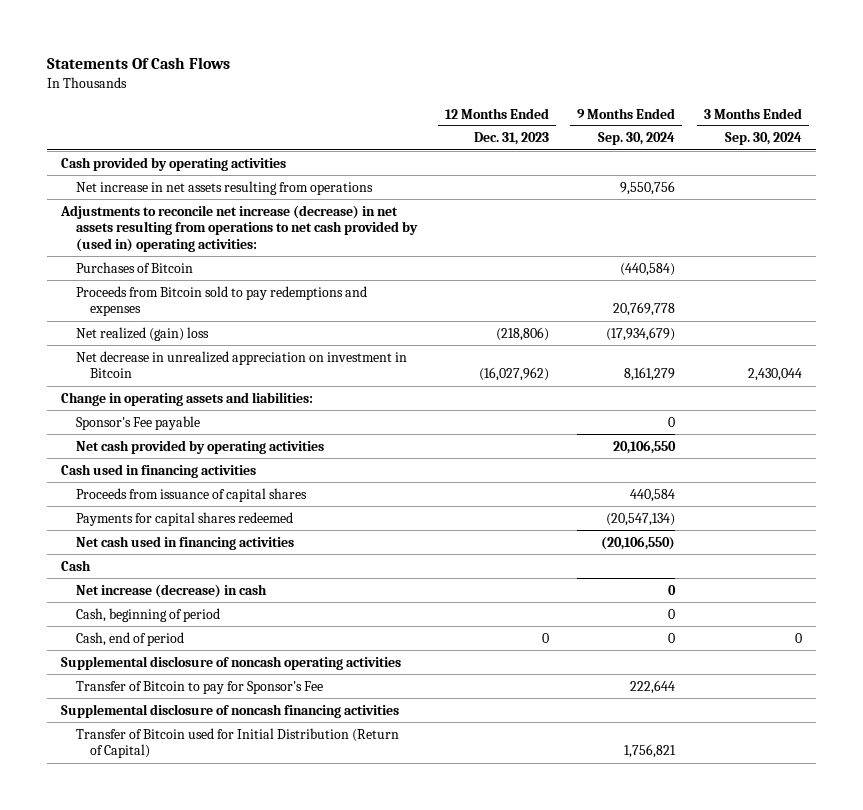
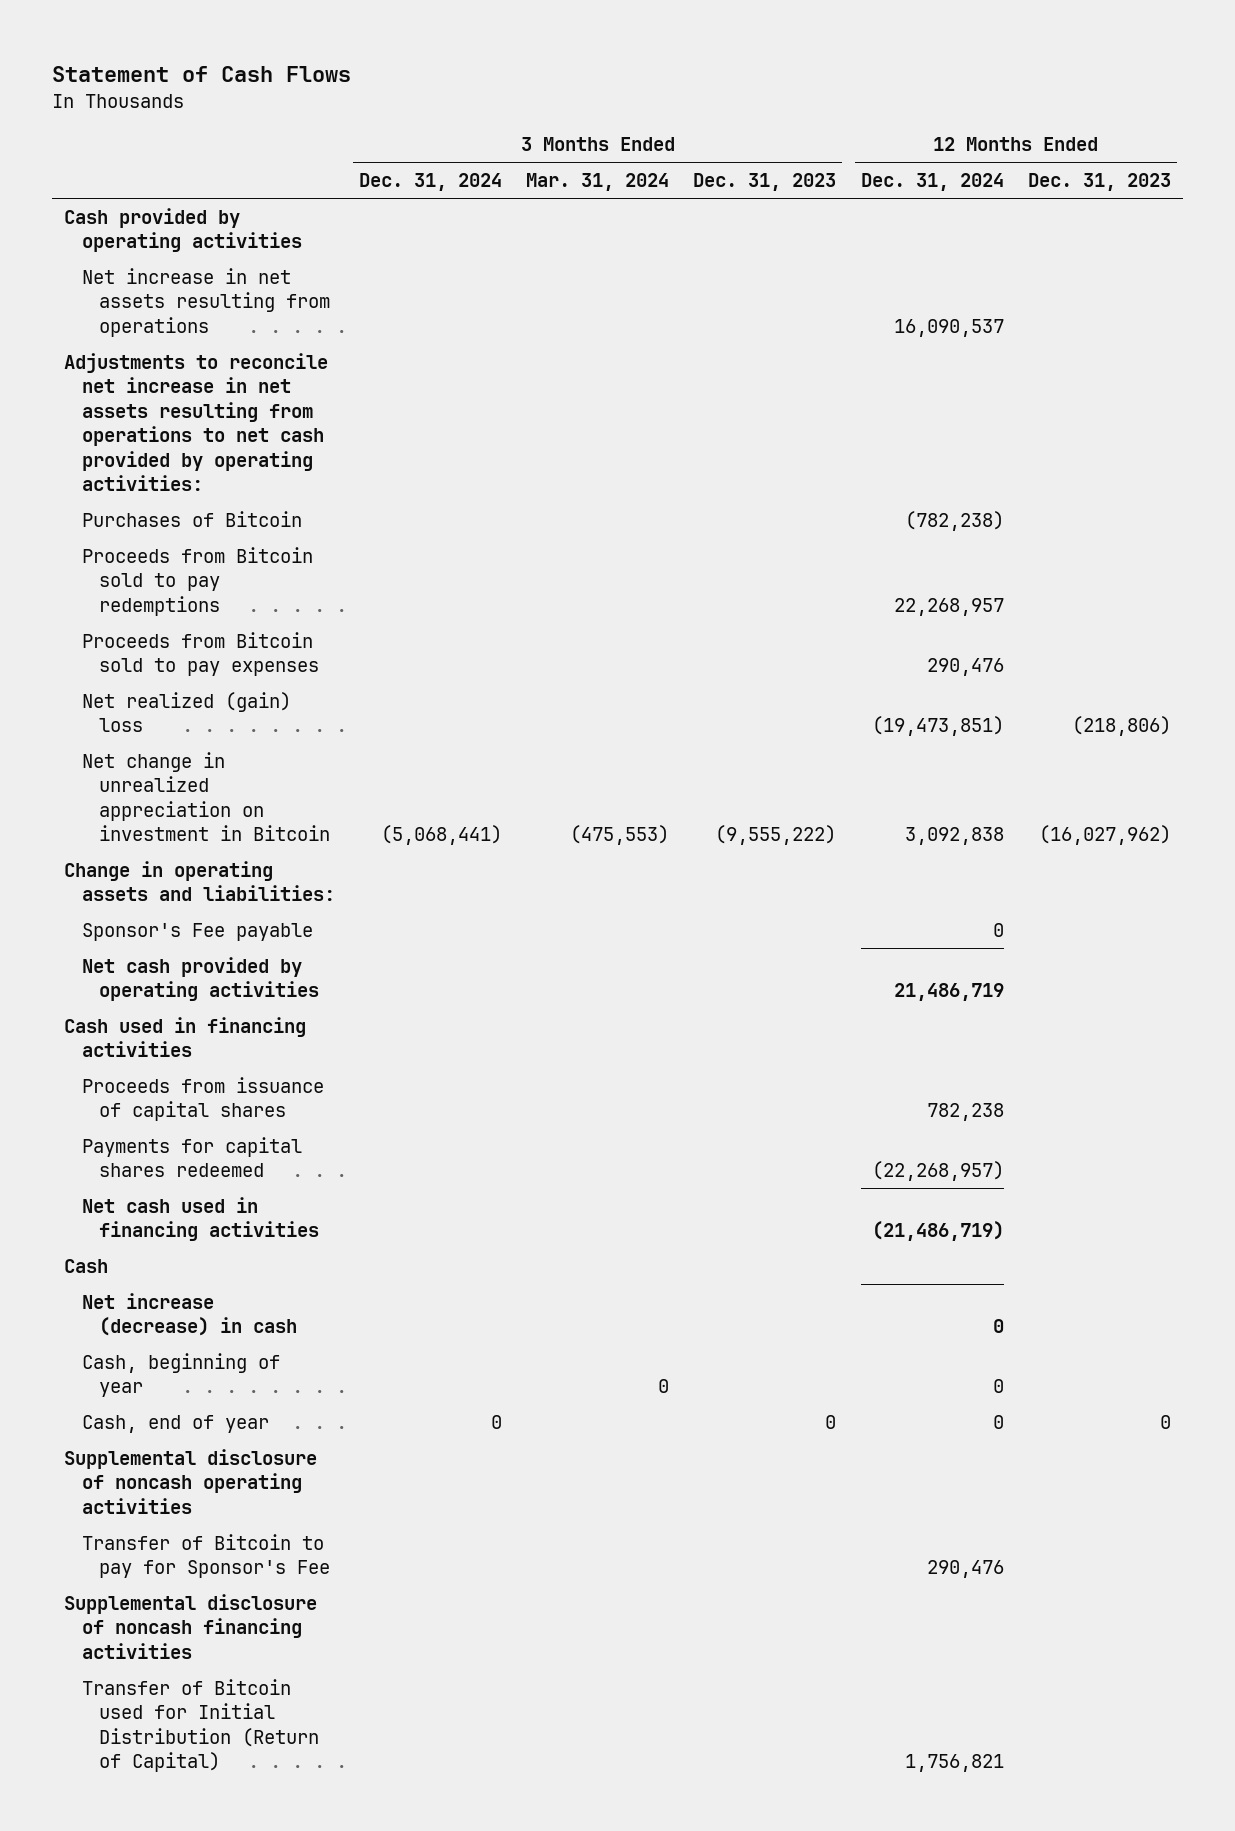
- Statements Of Cash Flows
+ Statement of Cash Flows
- | 12 Months Ended Dec. 31, 2023 | 9 Months Ended Sep. 30, 2024 | 3 Months Ended Sep. 30, 2024
+ | 3 Months Ended Dec. 31, 2024 | 3 Months Ended Mar. 31, 2024 | 3 Months Ended Dec. 31, 2023 | 12 Months Ended Dec. 31, 2024 | 12 Months Ended Dec. 31, 2023
- Adjustments to reconcile net increase (decrease) in net assets resulting from operations to net cash provided by (used in) operating activities:
+ Adjustments to reconcile net increase in net assets resulting from operations to net cash provided by operating activities:
- Proceeds from Bitcoin sold to pay redemptions and expenses | | 20,769,778 |
+ Proceeds from Bitcoin sold to pay redemptions | | | | 22,268,957 |
+ Proceeds from Bitcoin sold to pay expenses | | | | 290,476 |
- Net decrease in unrealized appreciation on investment in Bitcoin | (16,027,962) | 8,161,279 | 2,430,044
+ Net change in unrealized appreciation on investment in Bitcoin | (5,068,441) | (475,553) | (9,555,222) | 3,092,838 | (16,027,962)
- Cash, beginning of period | | 0 |
- Cash, end of period | 0 | 0 | 0
+ Cash, beginning of year | | 0 | | 0 |
+ Cash, end of year | 0 | | 0 | 0 | 0

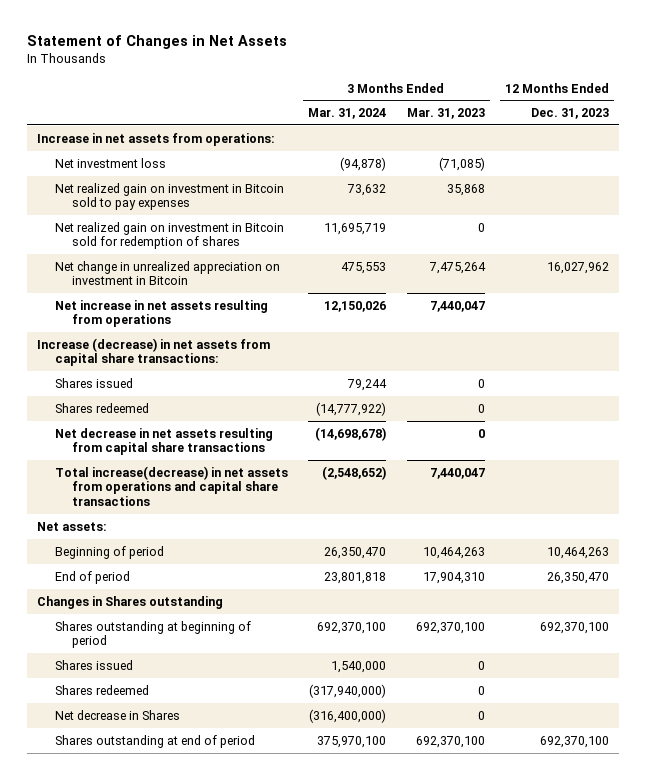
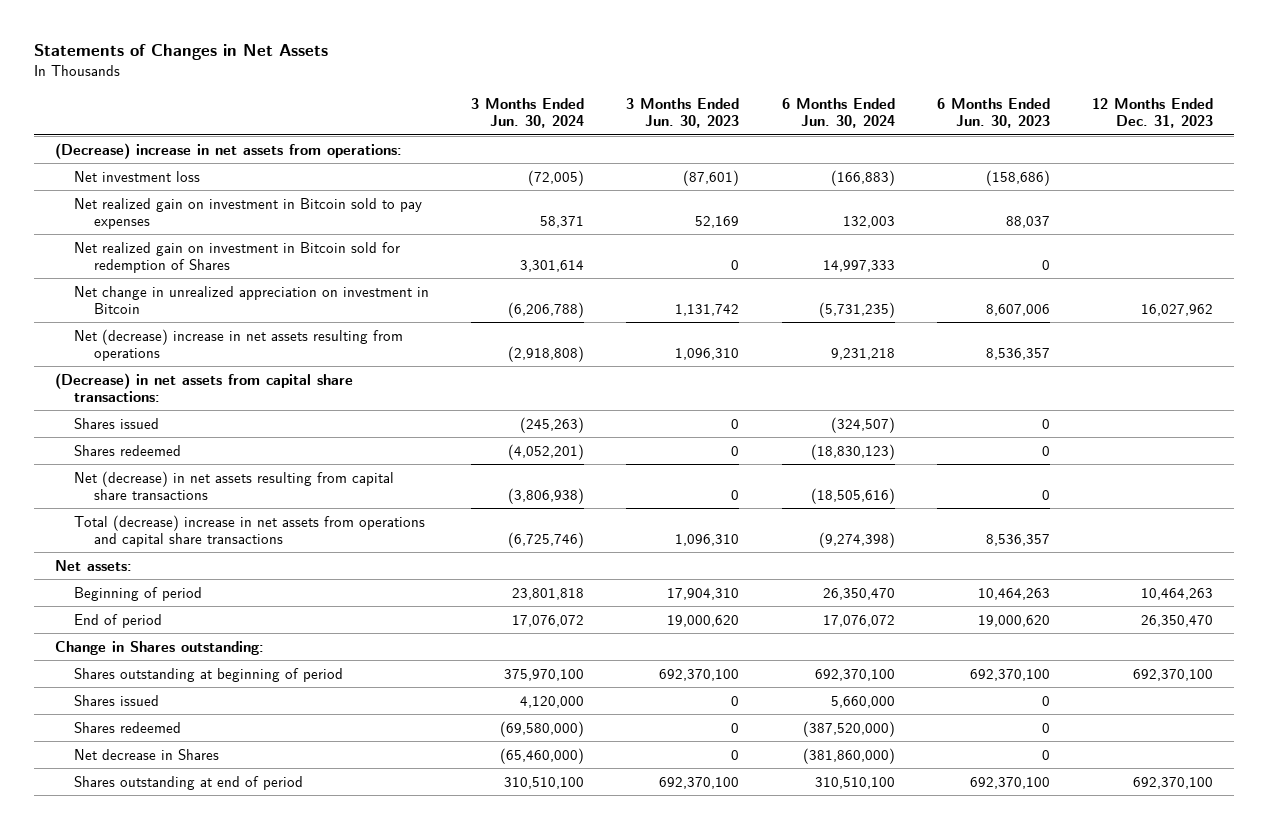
- Statement of Changes in Net Assets
+ Statements of Changes in Net Assets
- | 3 Months Ended Mar. 31, 2024 | 3 Months Ended Mar. 31, 2023 | 12 Months Ended Dec. 31, 2023
+ | 3 Months Ended Jun. 30, 2024 | 3 Months Ended Jun. 30, 2023 | 6 Months Ended Jun. 30, 2024 | 6 Months Ended Jun. 30, 2023 | 12 Months Ended Dec. 31, 2023
- Increase in net assets from operations:
+ (Decrease) increase in net assets from operations:
- Net realized gain on investment in Bitcoin sold for redemption of shares | 11,695,719 | 0 |
+ Net realized gain on investment in Bitcoin sold for redemption of Shares | 3,301,614 | 0 | 14,997,333 | 0 |
- Net increase in net assets resulting from operations | 12,150,026 | 7,440,047 |
- Increase (decrease) in net assets from capital share transactions:
+ Net (decrease) increase in net assets resulting from operations | (2,918,808) | 1,096,310 | 9,231,218 | 8,536,357 |
+ (Decrease) in net assets from capital share transactions:
- Net decrease in net assets resulting from capital share transactions | (14,698,678) | 0 |
- Total increase(decrease) in net assets from operations and capital share transactions | (2,548,652) | 7,440,047 |
+ Net (decrease) in net assets resulting from capital share transactions | (3,806,938) | 0 | (18,505,616) | 0 |
+ Total (decrease) increase in net assets from operations and capital share transactions | (6,725,746) | 1,096,310 | (9,274,398) | 8,536,357 |
- Changes in Shares outstanding
+ Change in Shares outstanding:

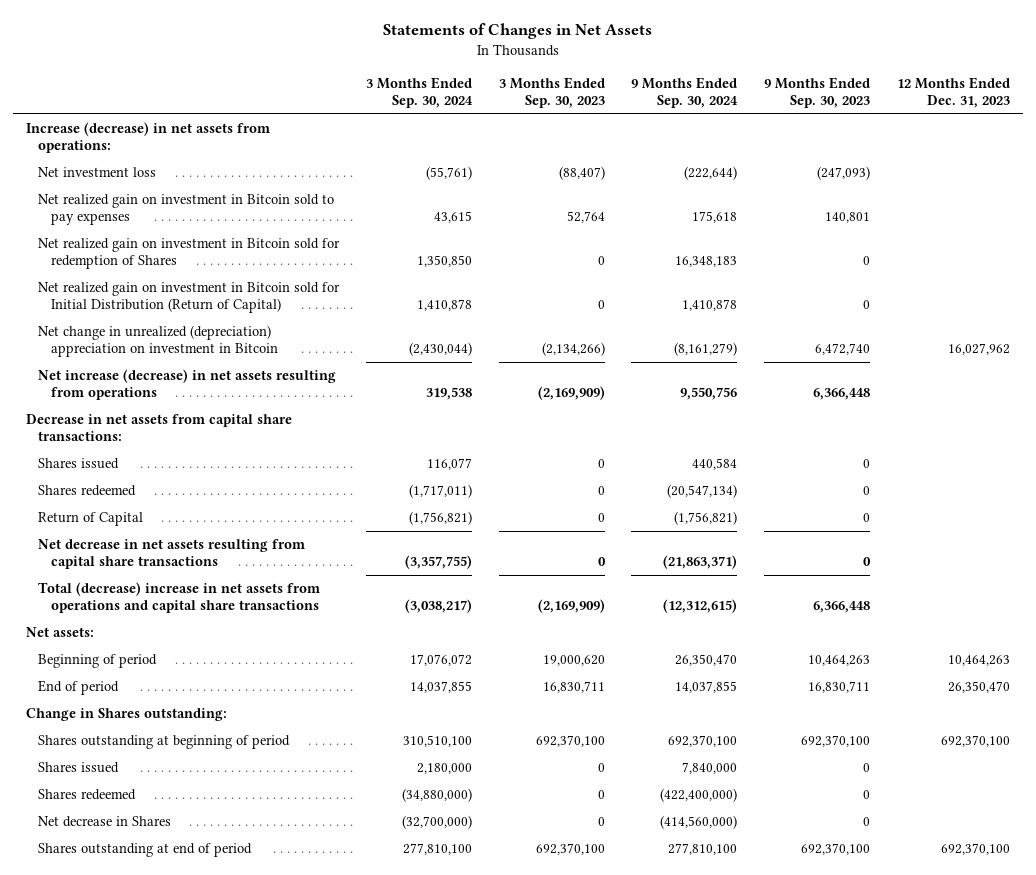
- | 3 Months Ended Jun. 30, 2024 | 3 Months Ended Jun. 30, 2023 | 6 Months Ended Jun. 30, 2024 | 6 Months Ended Jun. 30, 2023 | 12 Months Ended Dec. 31, 2023
+ | 3 Months Ended Sep. 30, 2024 | 3 Months Ended Sep. 30, 2023 | 9 Months Ended Sep. 30, 2024 | 9 Months Ended Sep. 30, 2023 | 12 Months Ended Dec. 31, 2023
- (Decrease) increase in net assets from operations:
+ Increase (decrease) in net assets from operations:
- Net change in unrealized appreciation on investment in Bitcoin | (6,206,788) | 1,131,742 | (5,731,235) | 8,607,006 | 16,027,962
- Net (decrease) increase in net assets resulting from operations | (2,918,808) | 1,096,310 | 9,231,218 | 8,536,357 |
- (Decrease) in net assets from capital share transactions:
+ Net realized gain on investment in Bitcoin sold for Initial Distribution (Return of Capital) | 1,410,878 | 0 | 1,410,878 | 0 |
+ Net change in unrealized (depreciation) appreciation on investment in Bitcoin | (2,430,044) | (2,134,266) | (8,161,279) | 6,472,740 | 16,027,962
+ Net increase (decrease) in net assets resulting from operations | 319,538 | (2,169,909) | 9,550,756 | 6,366,448 |
+ Decrease in net assets from capital share transactions:
- Net (decrease) in net assets resulting from capital share transactions | (3,806,938) | 0 | (18,505,616) | 0 |
+ Return of Capital | (1,756,821) | 0 | (1,756,821) | 0 |
+ Net decrease in net assets resulting from capital share transactions | (3,357,755) | 0 | (21,863,371) | 0 |

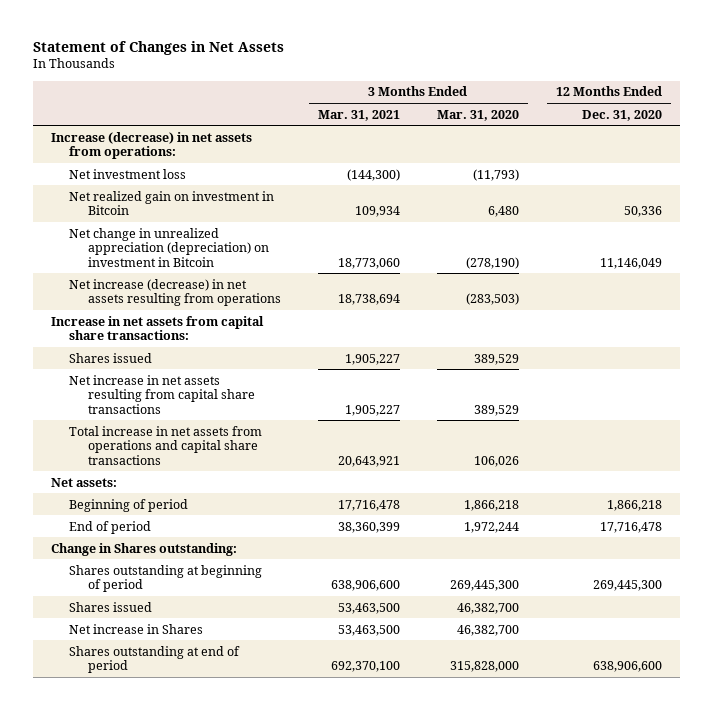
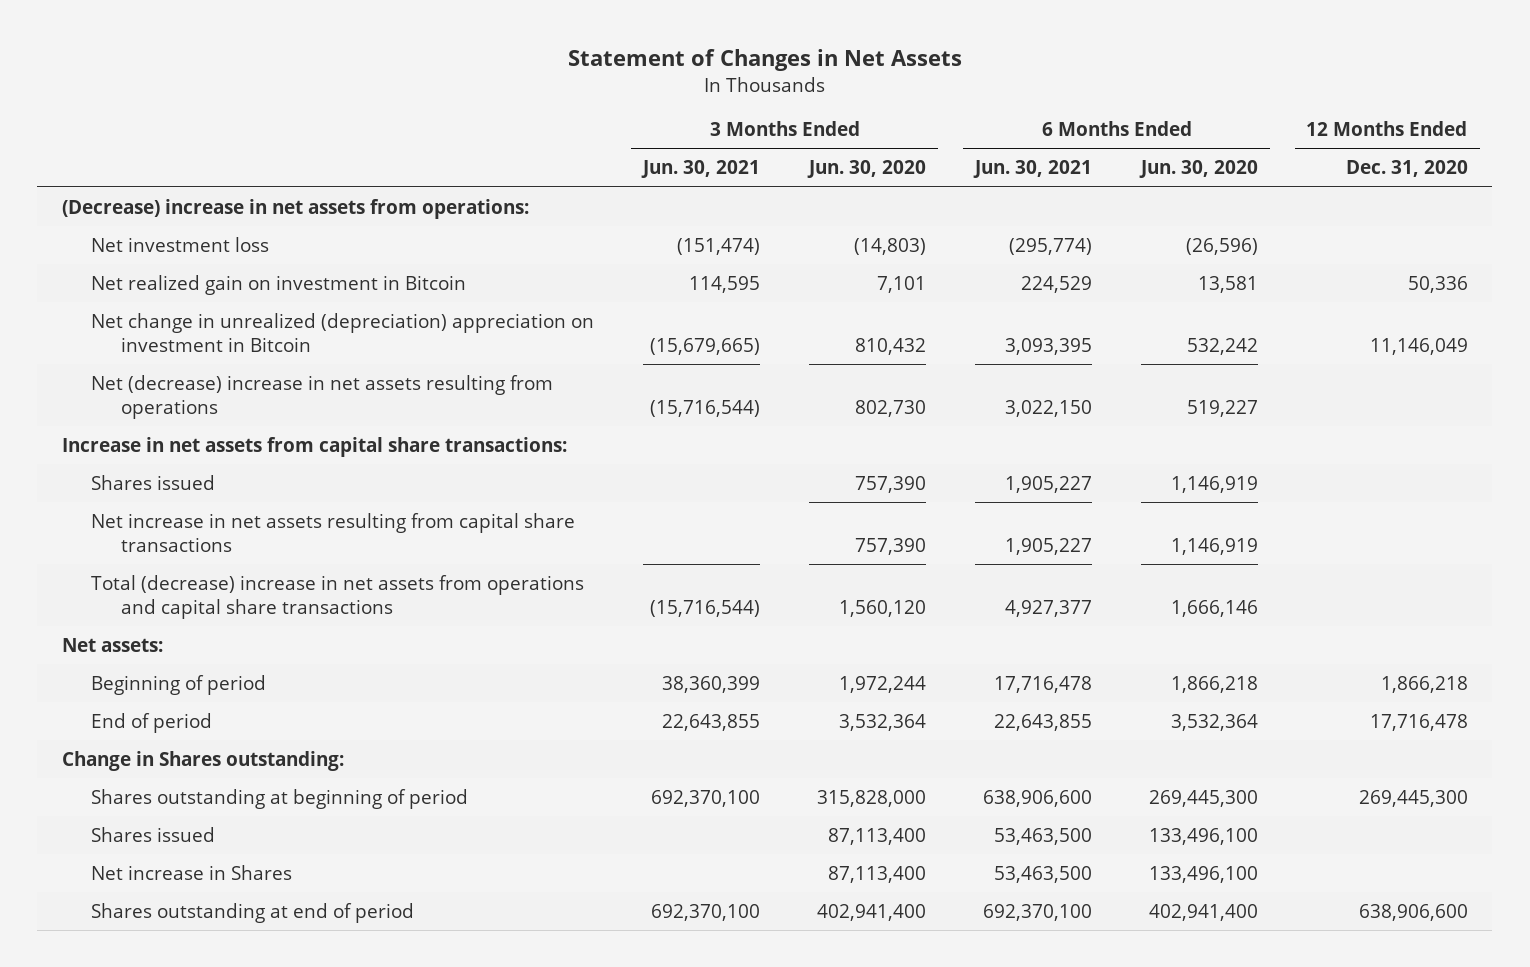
- | 3 Months Ended Mar. 31, 2021 | 3 Months Ended Mar. 31, 2020 | 12 Months Ended Dec. 31, 2020
+ | 3 Months Ended Jun. 30, 2021 | 3 Months Ended Jun. 30, 2020 | 6 Months Ended Jun. 30, 2021 | 6 Months Ended Jun. 30, 2020 | 12 Months Ended Dec. 31, 2020
- Increase (decrease) in net assets from operations:
+ (Decrease) increase in net assets from operations:
- Net change in unrealized appreciation (depreciation) on investment in Bitcoin | 18,773,060 | (278,190) | 11,146,049
- Net increase (decrease) in net assets resulting from operations | 18,738,694 | (283,503) |
+ Net change in unrealized (depreciation) appreciation on investment in Bitcoin | (15,679,665) | 810,432 | 3,093,395 | 532,242 | 11,146,049
+ Net (decrease) increase in net assets resulting from operations | (15,716,544) | 802,730 | 3,022,150 | 519,227 |
- Total increase in net assets from operations and capital share transactions | 20,643,921 | 106,026 |
+ Total (decrease) increase in net assets from operations and capital share transactions | (15,716,544) | 1,560,120 | 4,927,377 | 1,666,146 |

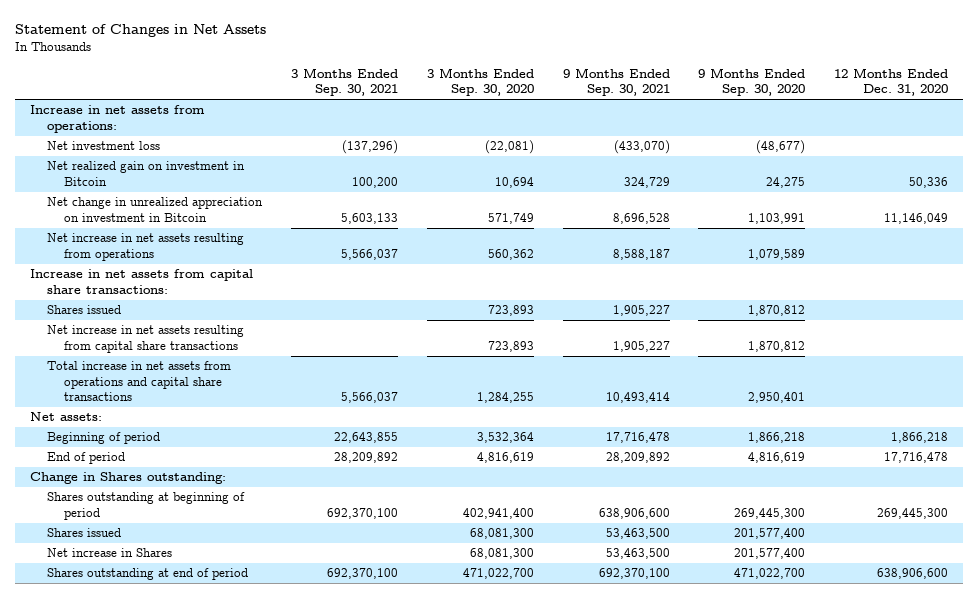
- | 3 Months Ended Jun. 30, 2021 | 3 Months Ended Jun. 30, 2020 | 6 Months Ended Jun. 30, 2021 | 6 Months Ended Jun. 30, 2020 | 12 Months Ended Dec. 31, 2020
+ | 3 Months Ended Sep. 30, 2021 | 3 Months Ended Sep. 30, 2020 | 9 Months Ended Sep. 30, 2021 | 9 Months Ended Sep. 30, 2020 | 12 Months Ended Dec. 31, 2020
- (Decrease) increase in net assets from operations:
+ Increase in net assets from operations:
- Net change in unrealized (depreciation) appreciation on investment in Bitcoin | (15,679,665) | 810,432 | 3,093,395 | 532,242 | 11,146,049
- Net (decrease) increase in net assets resulting from operations | (15,716,544) | 802,730 | 3,022,150 | 519,227 |
+ Net change in unrealized appreciation on investment in Bitcoin | 5,603,133 | 571,749 | 8,696,528 | 1,103,991 | 11,146,049
+ Net increase in net assets resulting from operations | 5,566,037 | 560,362 | 8,588,187 | 1,079,589 |
- Total (decrease) increase in net assets from operations and capital share transactions | (15,716,544) | 1,560,120 | 4,927,377 | 1,666,146 |
+ Total increase in net assets from operations and capital share transactions | 5,566,037 | 1,284,255 | 10,493,414 | 2,950,401 |

